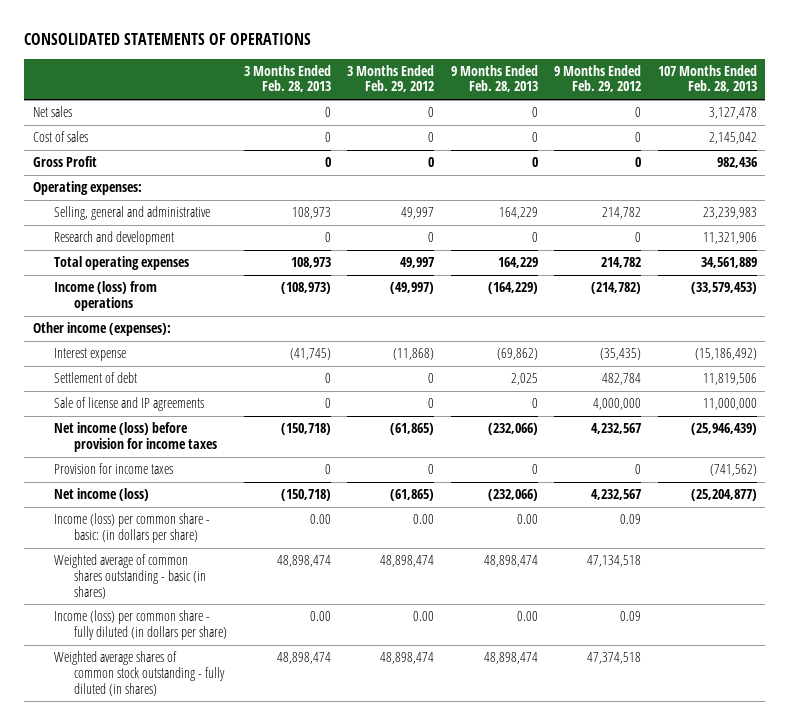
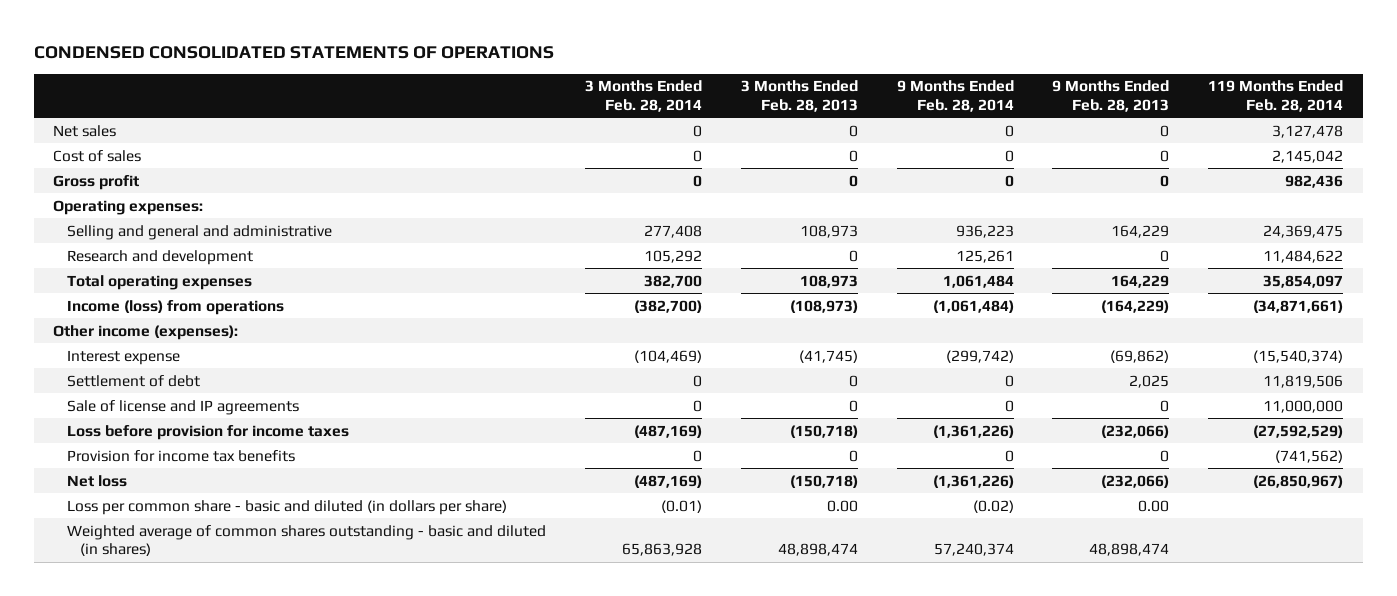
- CONSOLIDATED STATEMENTS OF OPERATIONS
+ CONDENSED CONSOLIDATED STATEMENTS OF OPERATIONS
- | 3 Months Ended Feb. 28, 2013 | 3 Months Ended Feb. 29, 2012 | 9 Months Ended Feb. 28, 2013 | 9 Months Ended Feb. 29, 2012 | 107 Months Ended Feb. 28, 2013
+ | 3 Months Ended Feb. 28, 2014 | 3 Months Ended Feb. 28, 2013 | 9 Months Ended Feb. 28, 2014 | 9 Months Ended Feb. 28, 2013 | 119 Months Ended Feb. 28, 2014
- Gross Profit | 0 | 0 | 0 | 0 | 982,436
+ Gross profit | 0 | 0 | 0 | 0 | 982,436
- Selling, general and administrative | 108,973 | 49,997 | 164,229 | 214,782 | 23,239,983
+ Selling and general and administrative | 277,408 | 108,973 | 936,223 | 164,229 | 24,369,475
- Net income (loss) before provision for income taxes | (150,718) | (61,865) | (232,066) | 4,232,567 | (25,946,439)
- Provision for income taxes | 0 | 0 | 0 | 0 | (741,562)
- Net income (loss) | (150,718) | (61,865) | (232,066) | 4,232,567 | (25,204,877)
- Income (loss) per common share - basic: (in dollars per share) | 0.00 | 0.00 | 0.00 | 0.09 |
- Weighted average of common shares outstanding - basic (in shares) | 48,898,474 | 48,898,474 | 48,898,474 | 47,134,518 |
- Income (loss) per common share - fully diluted (in dollars per share) | 0.00 | 0.00 | 0.00 | 0.09 |
- Weighted average shares of common stock outstanding - fully diluted (in shares) | 48,898,474 | 48,898,474 | 48,898,474 | 47,374,518 |
+ Loss before provision for income taxes | (487,169) | (150,718) | (1,361,226) | (232,066) | (27,592,529)
+ Provision for income tax benefits | 0 | 0 | 0 | 0 | (741,562)
+ Net loss | (487,169) | (150,718) | (1,361,226) | (232,066) | (26,850,967)
+ Loss per common share - basic and diluted (in dollars per share) | (0.01) | 0.00 | (0.02) | 0.00 |
+ Weighted average of common shares outstanding - basic and diluted (in shares) | 65,863,928 | 48,898,474 | 57,240,374 | 48,898,474 |

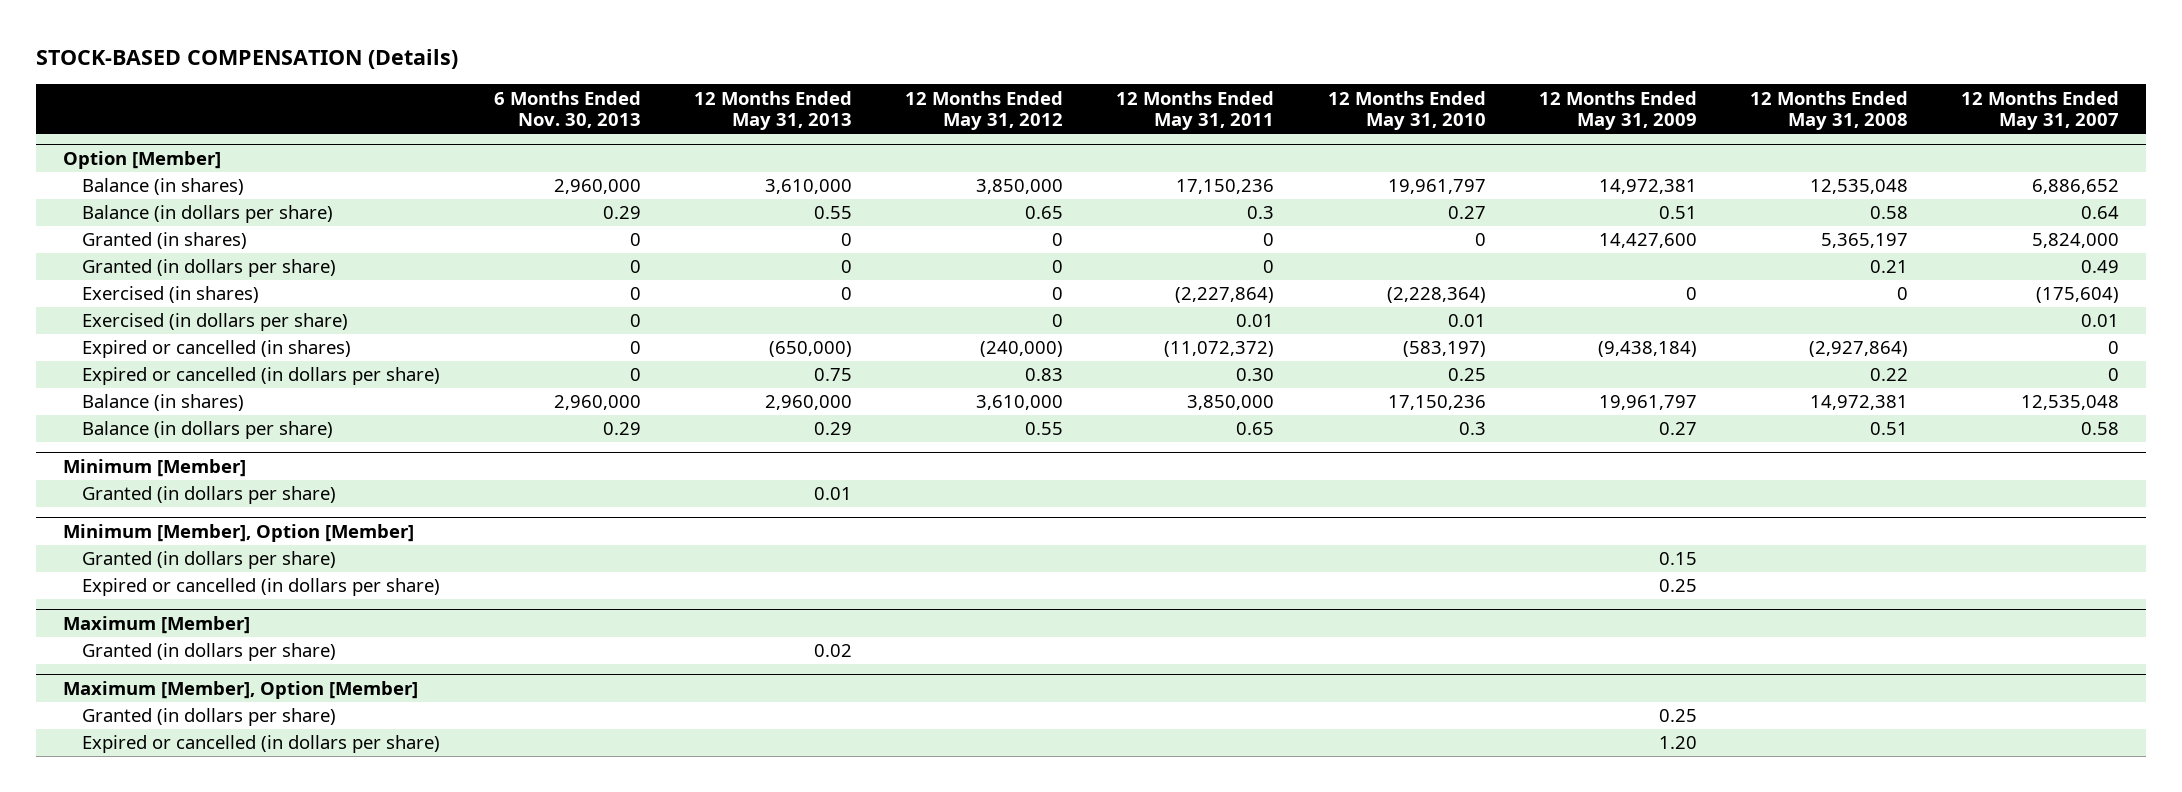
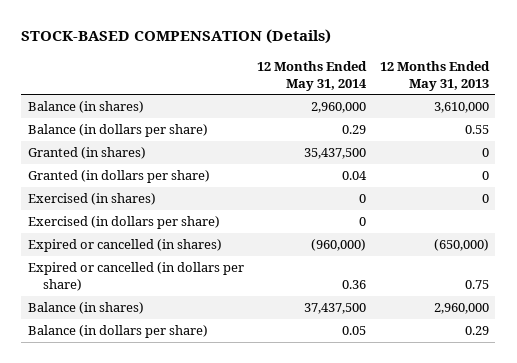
- | 6 Months Ended Nov. 30, 2013 | 12 Months Ended May 31, 2013 | 12 Months Ended May 31, 2012 | 12 Months Ended May 31, 2011 | 12 Months Ended May 31, 2010 | 12 Months Ended May 31, 2009 | 12 Months Ended May 31, 2008 | 12 Months Ended May 31, 2007
+ | 12 Months Ended May 31, 2014 | 12 Months Ended May 31, 2013
- Option [Member]
- Minimum [Member]
- Granted (in dollars per share) | | 0.01 | | | | | |
- Minimum [Member], Option [Member]
- Granted (in dollars per share) | | | | | | 0.15 | |
- Expired or cancelled (in dollars per share) | | | | | | 0.25 | |
- Maximum [Member]
- Granted (in dollars per share) | | 0.02 | | | | | |
- Maximum [Member], Option [Member]
- Granted (in dollars per share) | | | | | | 0.25 | |
- Expired or cancelled (in dollars per share) | | | | | | 1.20 | |

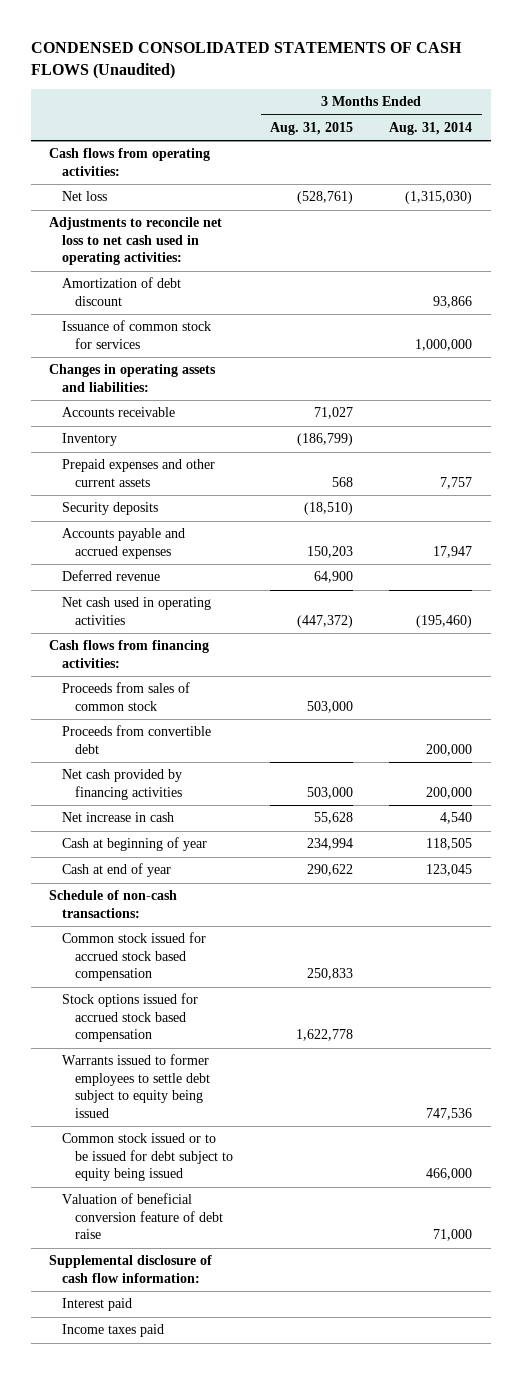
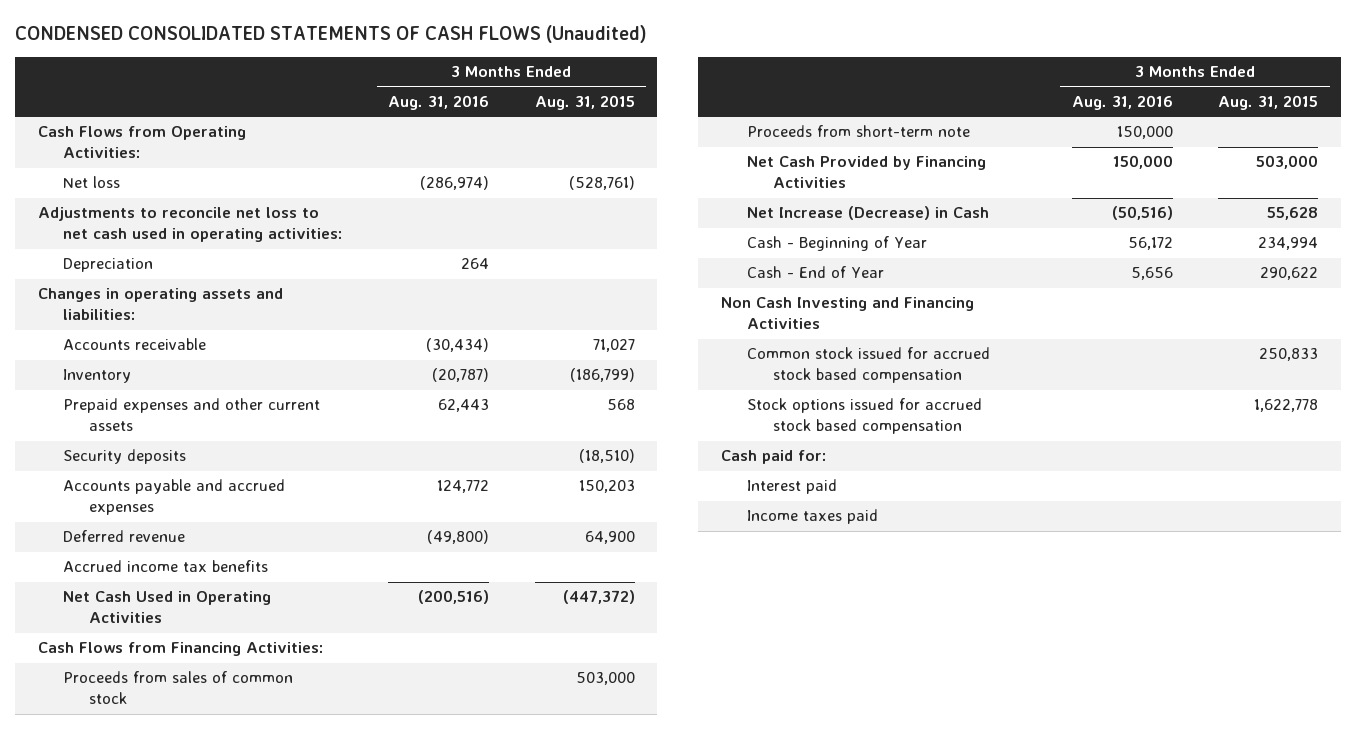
- | 3 Months Ended Aug. 31, 2015 | 3 Months Ended Aug. 31, 2014
+ | 3 Months Ended Aug. 31, 2016 | 3 Months Ended Aug. 31, 2015
- Cash flows from operating activities:
+ Cash Flows from Operating Activities:
- Amortization of debt discount | | 93,866
- Issuance of common stock for services | | 1,000,000
+ Depreciation | 264 |
- Net cash used in operating activities | (447,372) | (195,460)
- Cash flows from financing activities:
+ Accrued income tax benefits
+ Net Cash Used in Operating Activities | (200,516) | (447,372)
+ Cash Flows from Financing Activities:
- Proceeds from convertible debt | | 200,000
- Net cash provided by financing activities | 503,000 | 200,000
- Net increase in cash | 55,628 | 4,540
- Cash at beginning of year | 234,994 | 118,505
- Cash at end of year | 290,622 | 123,045
- Schedule of non-cash transactions:
+ Proceeds from short-term note | 150,000 |
+ Net Cash Provided by Financing Activities | 150,000 | 503,000
+ Net Increase (Decrease) in Cash | (50,516) | 55,628
+ Cash - Beginning of Year | 56,172 | 234,994
+ Cash - End of Year | 5,656 | 290,622
+ Non Cash Investing and Financing Activities
- Warrants issued to former employees to settle debt subject to equity being issued | | 747,536
- Common stock issued or to be issued for debt subject to equity being issued | | 466,000
- Valuation of beneficial conversion feature of debt raise | | 71,000
- Supplemental disclosure of cash flow information:
+ Cash paid for:

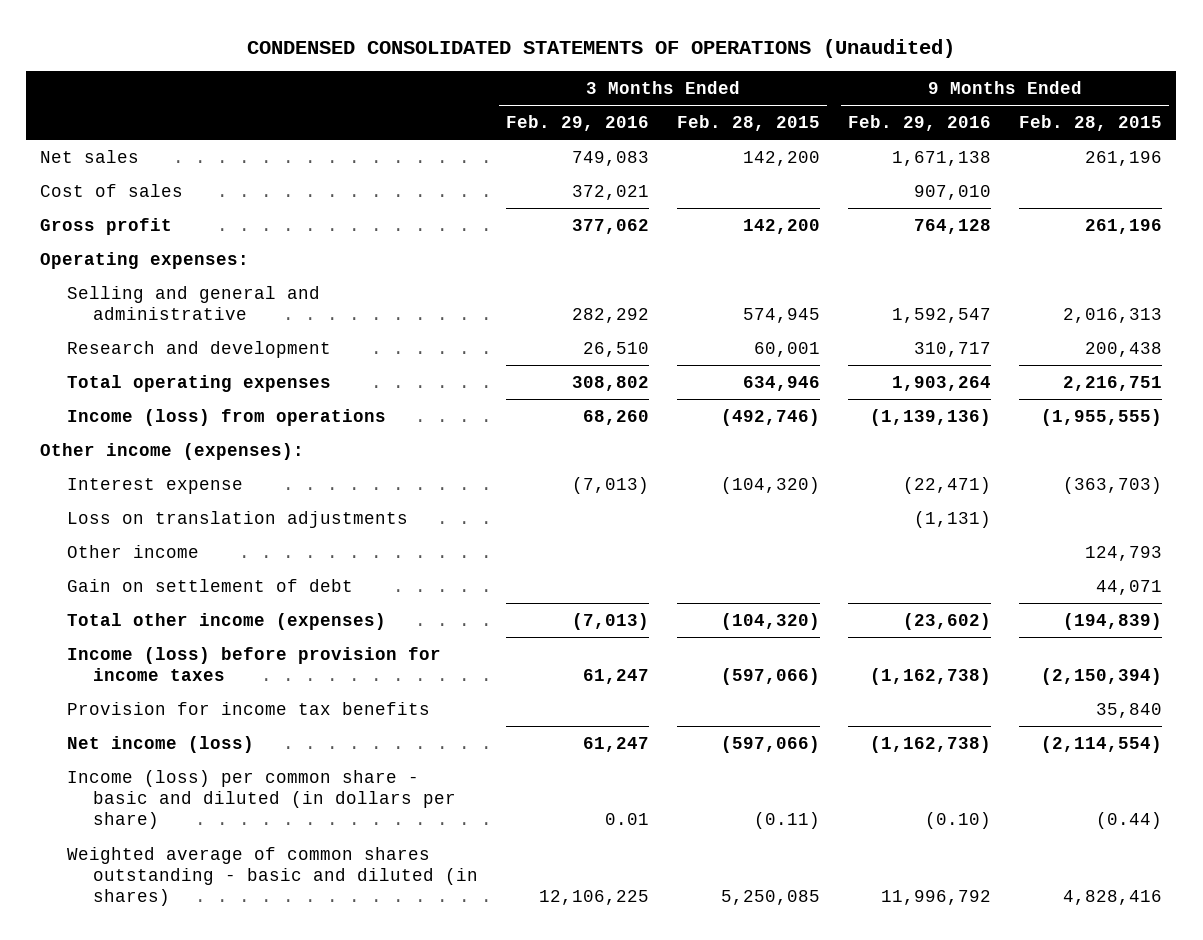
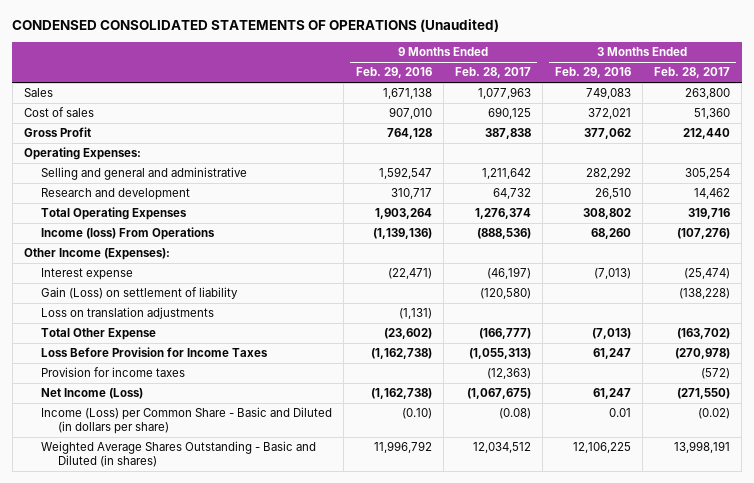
- | 3 Months Ended Feb. 29, 2016 | 3 Months Ended Feb. 28, 2015 | 9 Months Ended Feb. 29, 2016 | 9 Months Ended Feb. 28, 2015
+ | 9 Months Ended Feb. 29, 2016 | 9 Months Ended Feb. 28, 2017 | 3 Months Ended Feb. 29, 2016 | 3 Months Ended Feb. 28, 2017
- Net sales | 749,083 | 142,200 | 1,671,138 | 261,196
+ Sales | 1,671,138 | 1,077,963 | 749,083 | 263,800
- Gross profit | 377,062 | 142,200 | 764,128 | 261,196
- Operating expenses:
+ Gross Profit | 764,128 | 387,838 | 377,062 | 212,440
+ Operating Expenses:
- Total operating expenses | 308,802 | 634,946 | 1,903,264 | 2,216,751
- Income (loss) from operations | 68,260 | (492,746) | (1,139,136) | (1,955,555)
- Other income (expenses):
+ Total Operating Expenses | 1,903,264 | 1,276,374 | 308,802 | 319,716
+ Income (loss) From Operations | (1,139,136) | (888,536) | 68,260 | (107,276)
+ Other Income (Expenses):
+ Gain (Loss) on settlement of liability | | (120,580) | | (138,228)
- Other income | | | | 124,793
- Gain on settlement of debt | | | | 44,071
- Total other income (expenses) | (7,013) | (104,320) | (23,602) | (194,839)
- Income (loss) before provision for income taxes | 61,247 | (597,066) | (1,162,738) | (2,150,394)
- Provision for income tax benefits | | | | 35,840
- Net income (loss) | 61,247 | (597,066) | (1,162,738) | (2,114,554)
- Income (loss) per common share - basic and diluted (in dollars per share) | 0.01 | (0.11) | (0.10) | (0.44)
- Weighted average of common shares outstanding - basic and diluted (in shares) | 12,106,225 | 5,250,085 | 11,996,792 | 4,828,416
+ Total Other Expense | (23,602) | (166,777) | (7,013) | (163,702)
+ Loss Before Provision for Income Taxes | (1,162,738) | (1,055,313) | 61,247 | (270,978)
+ Provision for income taxes | | (12,363) | | (572)
+ Net Income (Loss) | (1,162,738) | (1,067,675) | 61,247 | (271,550)
+ Income (Loss) per Common Share - Basic and Diluted (in dollars per share) | (0.10) | (0.08) | 0.01 | (0.02)
+ Weighted Average Shares Outstanding - Basic and Diluted (in shares) | 11,996,792 | 12,034,512 | 12,106,225 | 13,998,191

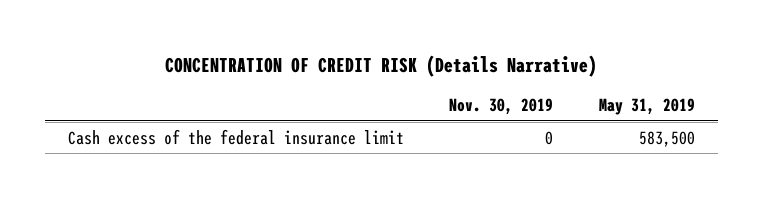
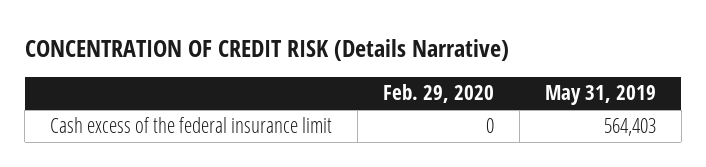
- | Nov. 30, 2019 | May 31, 2019
+ | Feb. 29, 2020 | May 31, 2019
- Cash excess of the federal insurance limit | 0 | 583,500
+ Cash excess of the federal insurance limit | 0 | 564,403

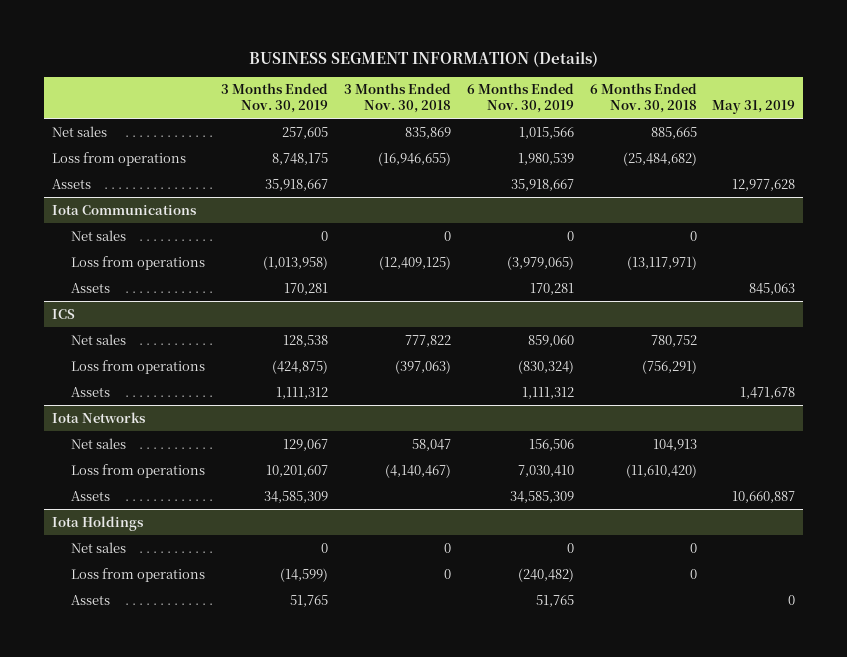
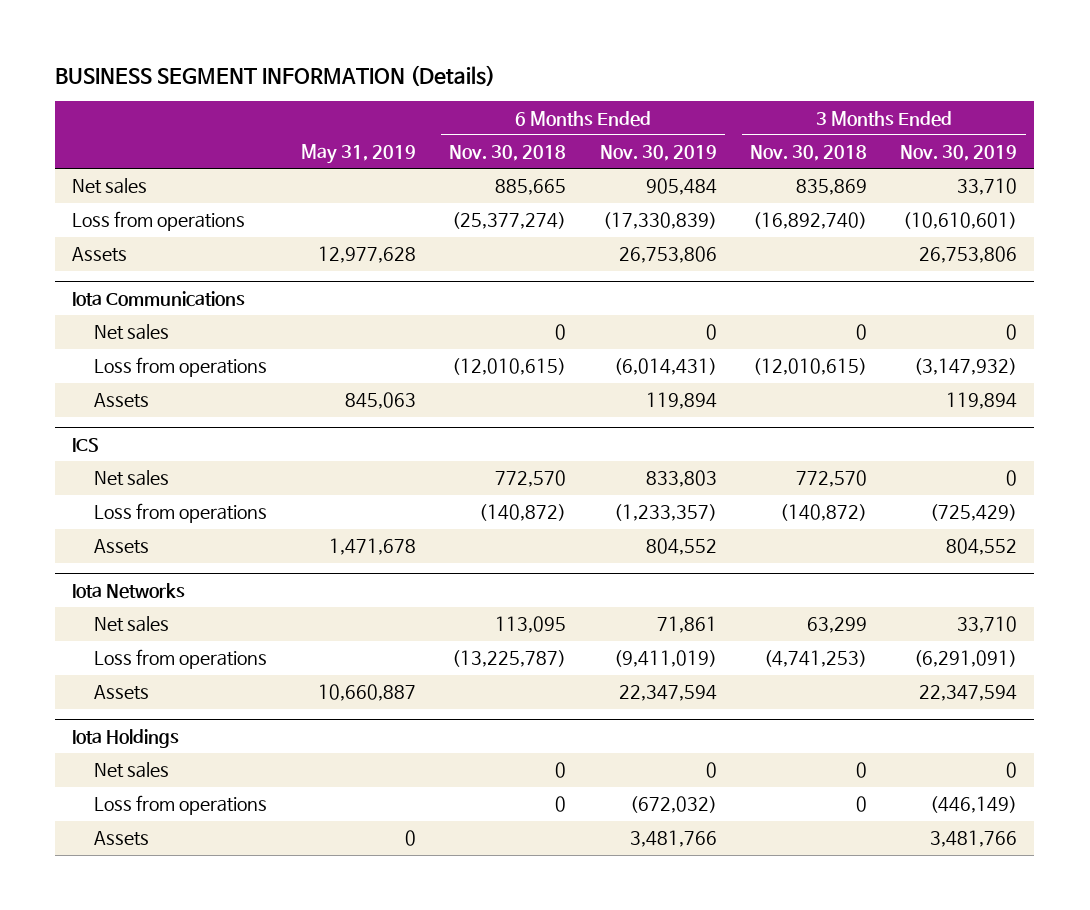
- | 3 Months Ended Nov. 30, 2019 | 3 Months Ended Nov. 30, 2018 | 6 Months Ended Nov. 30, 2019 | 6 Months Ended Nov. 30, 2018 | May 31, 2019
+ | May 31, 2019 | 6 Months Ended Nov. 30, 2018 | 6 Months Ended Nov. 30, 2019 | 3 Months Ended Nov. 30, 2018 | 3 Months Ended Nov. 30, 2019
- Net sales | 257,605 | 835,869 | 1,015,566 | 885,665 |
- Loss from operations | 8,748,175 | (16,946,655) | 1,980,539 | (25,484,682) |
- Assets | 35,918,667 | | 35,918,667 | | 12,977,628
+ Net sales | | 885,665 | 905,484 | 835,869 | 33,710
+ Loss from operations | | (25,377,274) | (17,330,839) | (16,892,740) | (10,610,601)
+ Assets | 12,977,628 | | 26,753,806 | | 26,753,806
@ Iota Communications
- Loss from operations | (1,013,958) | (12,409,125) | (3,979,065) | (13,117,971) |
- Assets | 170,281 | | 170,281 | | 845,063
+ Loss from operations | | (12,010,615) | (6,014,431) | (12,010,615) | (3,147,932)
+ Assets | 845,063 | | 119,894 | | 119,894
@ ICS
- Net sales | 128,538 | 777,822 | 859,060 | 780,752 |
- Loss from operations | (424,875) | (397,063) | (830,324) | (756,291) |
- Assets | 1,111,312 | | 1,111,312 | | 1,471,678
+ Net sales | | 772,570 | 833,803 | 772,570 | 0
+ Loss from operations | | (140,872) | (1,233,357) | (140,872) | (725,429)
+ Assets | 1,471,678 | | 804,552 | | 804,552
@ Iota Networks
- Net sales | 129,067 | 58,047 | 156,506 | 104,913 |
- Loss from operations | 10,201,607 | (4,140,467) | 7,030,410 | (11,610,420) |
- Assets | 34,585,309 | | 34,585,309 | | 10,660,887
+ Net sales | | 113,095 | 71,861 | 63,299 | 33,710
+ Loss from operations | | (13,225,787) | (9,411,019) | (4,741,253) | (6,291,091)
+ Assets | 10,660,887 | | 22,347,594 | | 22,347,594
@ Iota Holdings
- Loss from operations | (14,599) | 0 | (240,482) | 0 |
- Assets | 51,765 | | 51,765 | | 0
+ Loss from operations | | 0 | (672,032) | 0 | (446,149)
+ Assets | 0 | | 3,481,766 | | 3,481,766

